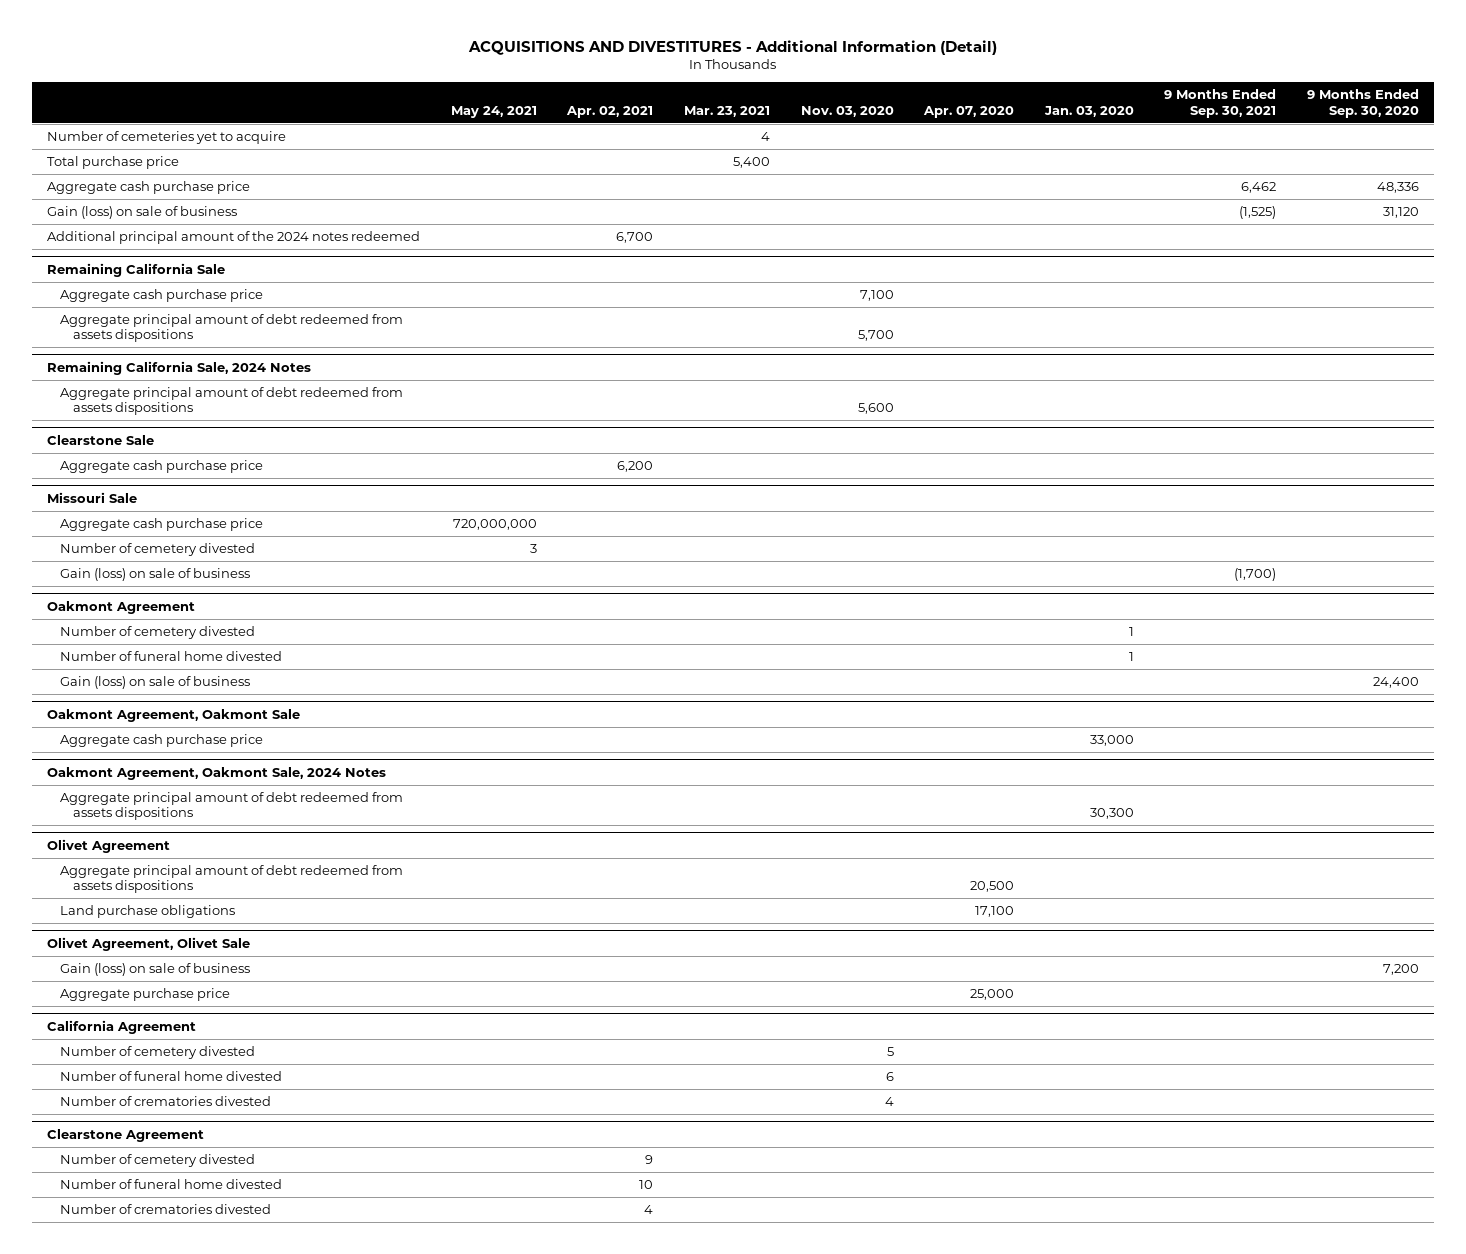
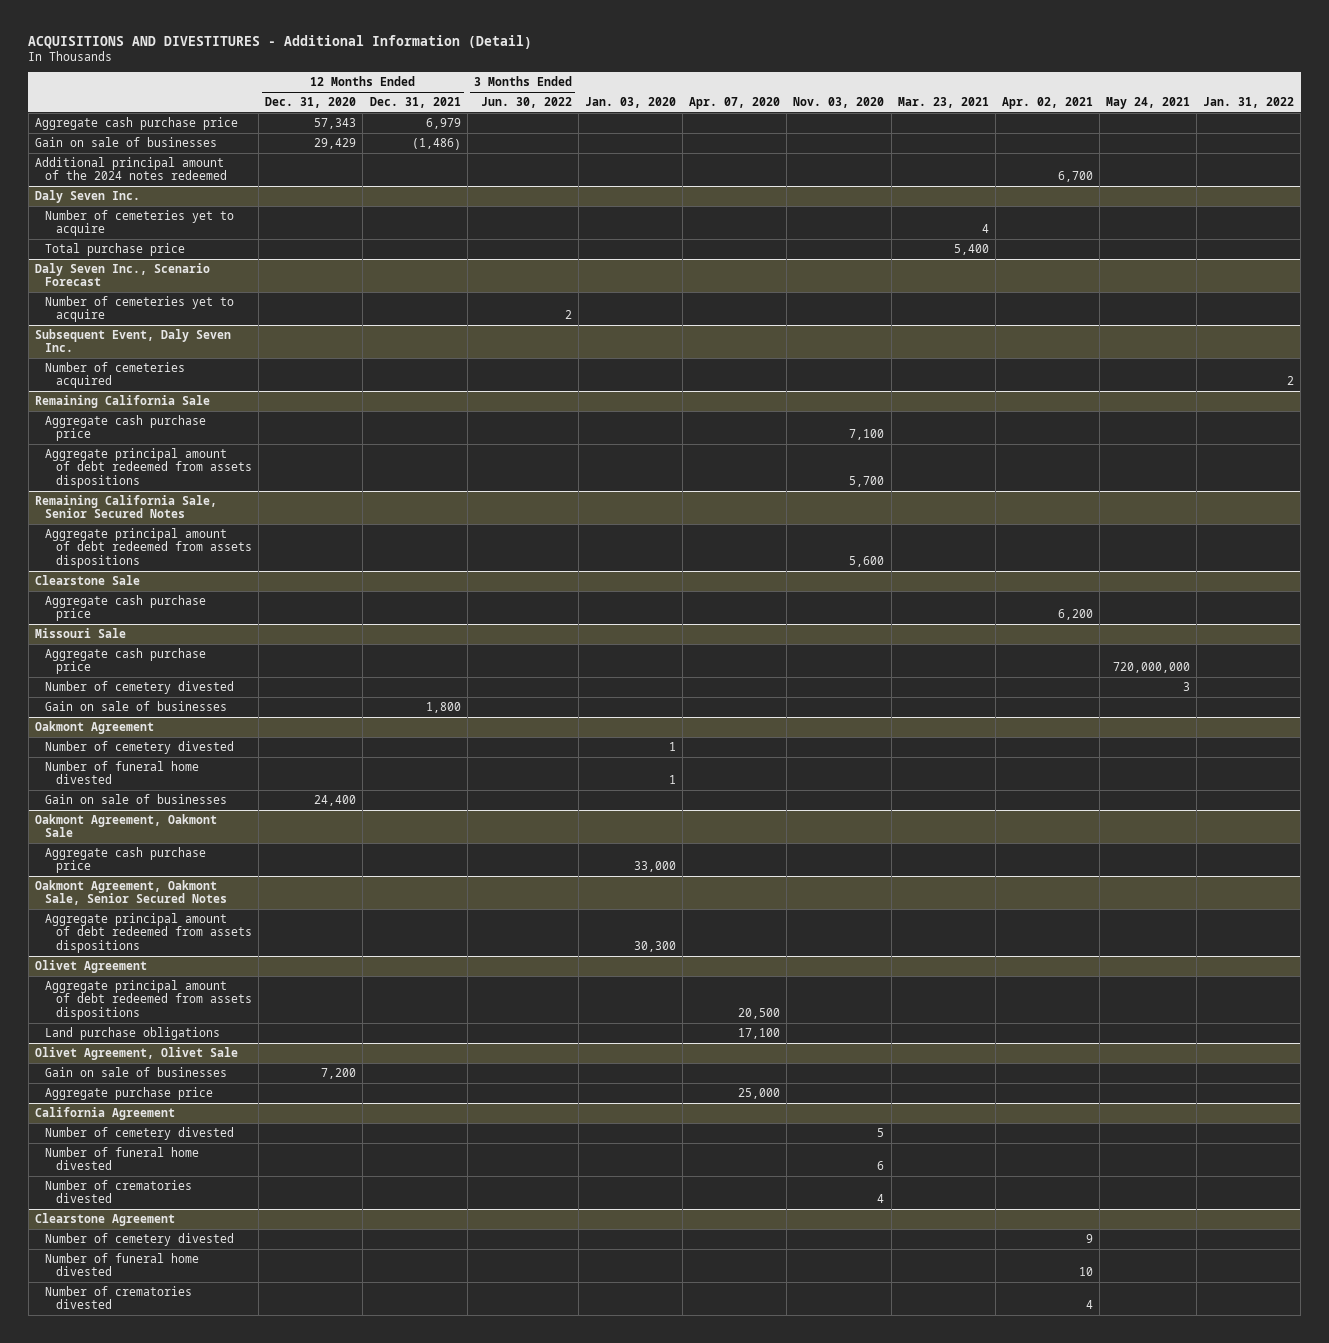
- | May 24, 2021 | Apr. 02, 2021 | Mar. 23, 2021 | Nov. 03, 2020 | Apr. 07, 2020 | Jan. 03, 2020 | 9 Months Ended Sep. 30, 2021 | 9 Months Ended Sep. 30, 2020
+ | 12 Months Ended Dec. 31, 2020 | 12 Months Ended Dec. 31, 2021 | 3 Months Ended Jun. 30, 2022 | Jan. 03, 2020 | Apr. 07, 2020 | Nov. 03, 2020 | Mar. 23, 2021 | Apr. 02, 2021 | May 24, 2021 | Jan. 31, 2022
- Number of cemeteries yet to acquire | | | 4 | | | | |
- Total purchase price | | | 5,400 | | | | |
- Gain (loss) on sale of business | | | | | | | (1,525) | 31,120
+ Gain on sale of businesses | 29,429 | (1,486) | | | | | | | |
+ Daly Seven Inc.
+ Number of cemeteries yet to acquire | | | | | | | 4 | | |
+ Total purchase price | | | | | | | 5,400 | | |
+ Daly Seven Inc., Scenario Forecast
+ Number of cemeteries yet to acquire | | | 2 | | | | | | |
+ Subsequent Event, Daly Seven Inc.
+ Number of cemeteries acquired | | | | | | | | | | 2
- Remaining California Sale, 2024 Notes
+ Remaining California Sale, Senior Secured Notes
@ Missouri Sale
- Gain (loss) on sale of business | | | | | | | (1,700) |
+ Gain on sale of businesses | | 1,800 | | | | | | | |
@ Oakmont Agreement
- Gain (loss) on sale of business | | | | | | | | 24,400
+ Gain on sale of businesses | 24,400 | | | | | | | | |
- Oakmont Agreement, Oakmont Sale, 2024 Notes
+ Oakmont Agreement, Oakmont Sale, Senior Secured Notes
@ Olivet Agreement, Olivet Sale
- Gain (loss) on sale of business | | | | | | | | 7,200
+ Gain on sale of businesses | 7,200 | | | | | | | | |

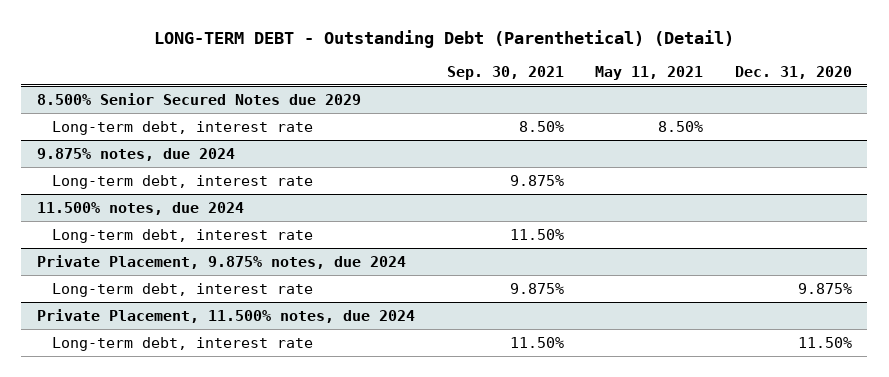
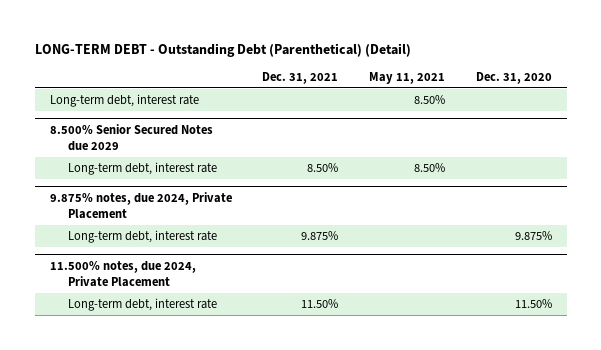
- | Sep. 30, 2021 | May 11, 2021 | Dec. 31, 2020
+ | Dec. 31, 2021 | May 11, 2021 | Dec. 31, 2020
+ Long-term debt, interest rate | | 8.50% |
- 9.875% notes, due 2024
- Long-term debt, interest rate | 9.875% | |
- 11.500% notes, due 2024
- Long-term debt, interest rate | 11.50% | |
- Private Placement, 9.875% notes, due 2024
+ 9.875% notes, due 2024, Private Placement
- Private Placement, 11.500% notes, due 2024
+ 11.500% notes, due 2024, Private Placement

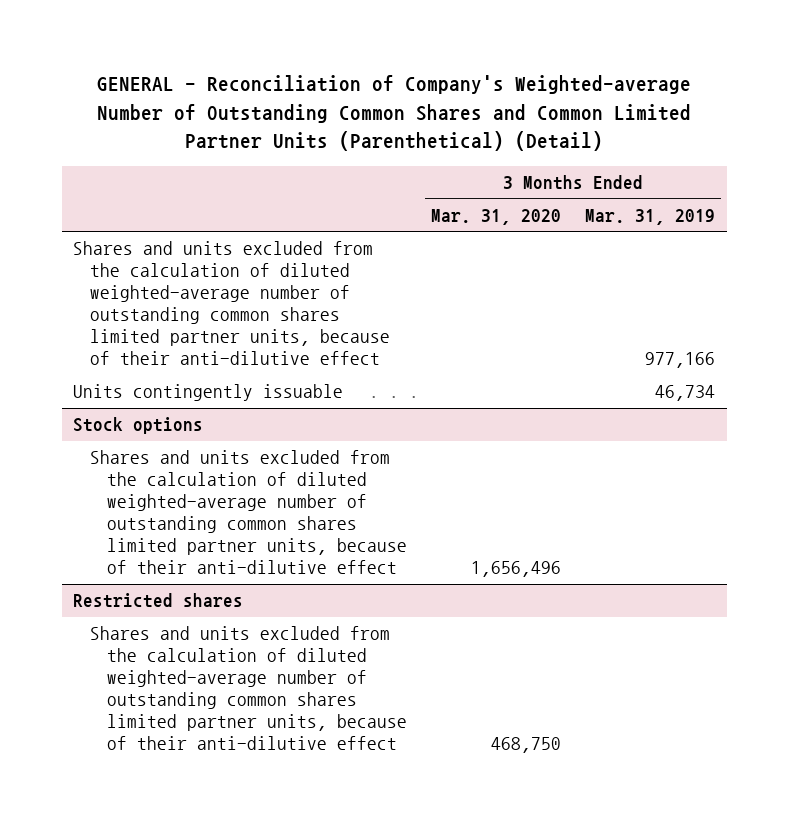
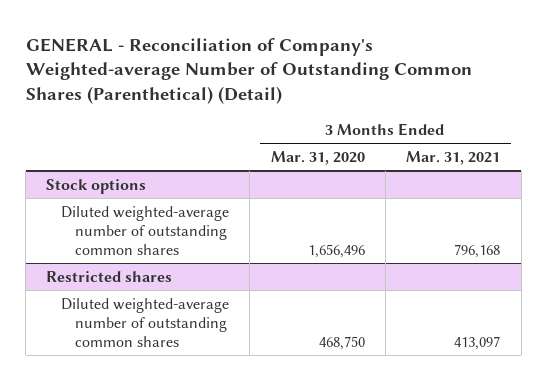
- GENERAL - Reconciliation of Company's Weighted-average Number of Outstanding Common Shares and Common Limited Partner Units (Parenthetical) (Detail)
+ GENERAL - Reconciliation of Company's Weighted-average Number of Outstanding Common Shares (Parenthetical) (Detail)
- | 3 Months Ended Mar. 31, 2020 | 3 Months Ended Mar. 31, 2019
+ | 3 Months Ended Mar. 31, 2020 | 3 Months Ended Mar. 31, 2021
- Shares and units excluded from the calculation of diluted weighted-average number of outstanding common shares limited partner units, because of their anti-dilutive effect | | 977,166
- Units contingently issuable | | 46,734
@ Stock options
- Shares and units excluded from the calculation of diluted weighted-average number of outstanding common shares limited partner units, because of their anti-dilutive effect | 1,656,496 |
+ Diluted weighted-average number of outstanding common shares | 1,656,496 | 796,168
@ Restricted shares
- Shares and units excluded from the calculation of diluted weighted-average number of outstanding common shares limited partner units, because of their anti-dilutive effect | 468,750 |
+ Diluted weighted-average number of outstanding common shares | 468,750 | 413,097

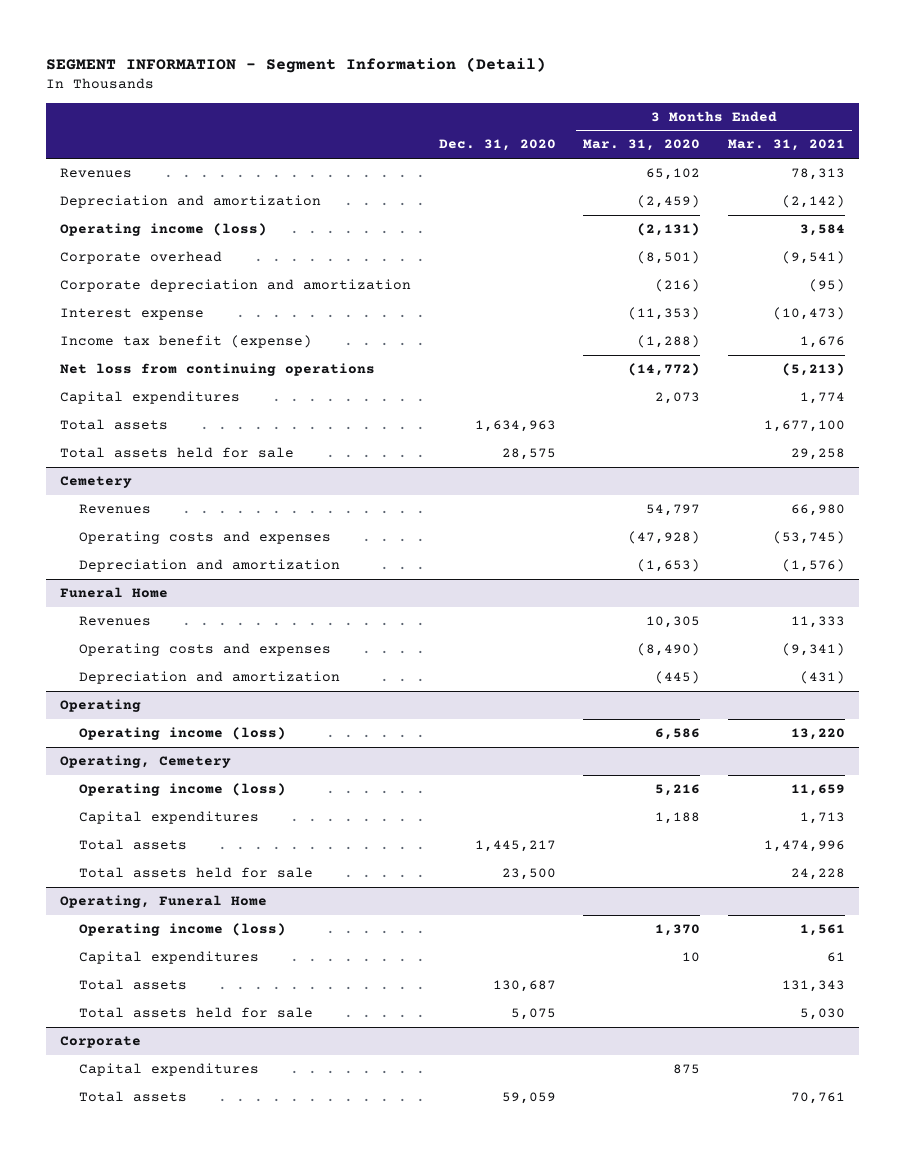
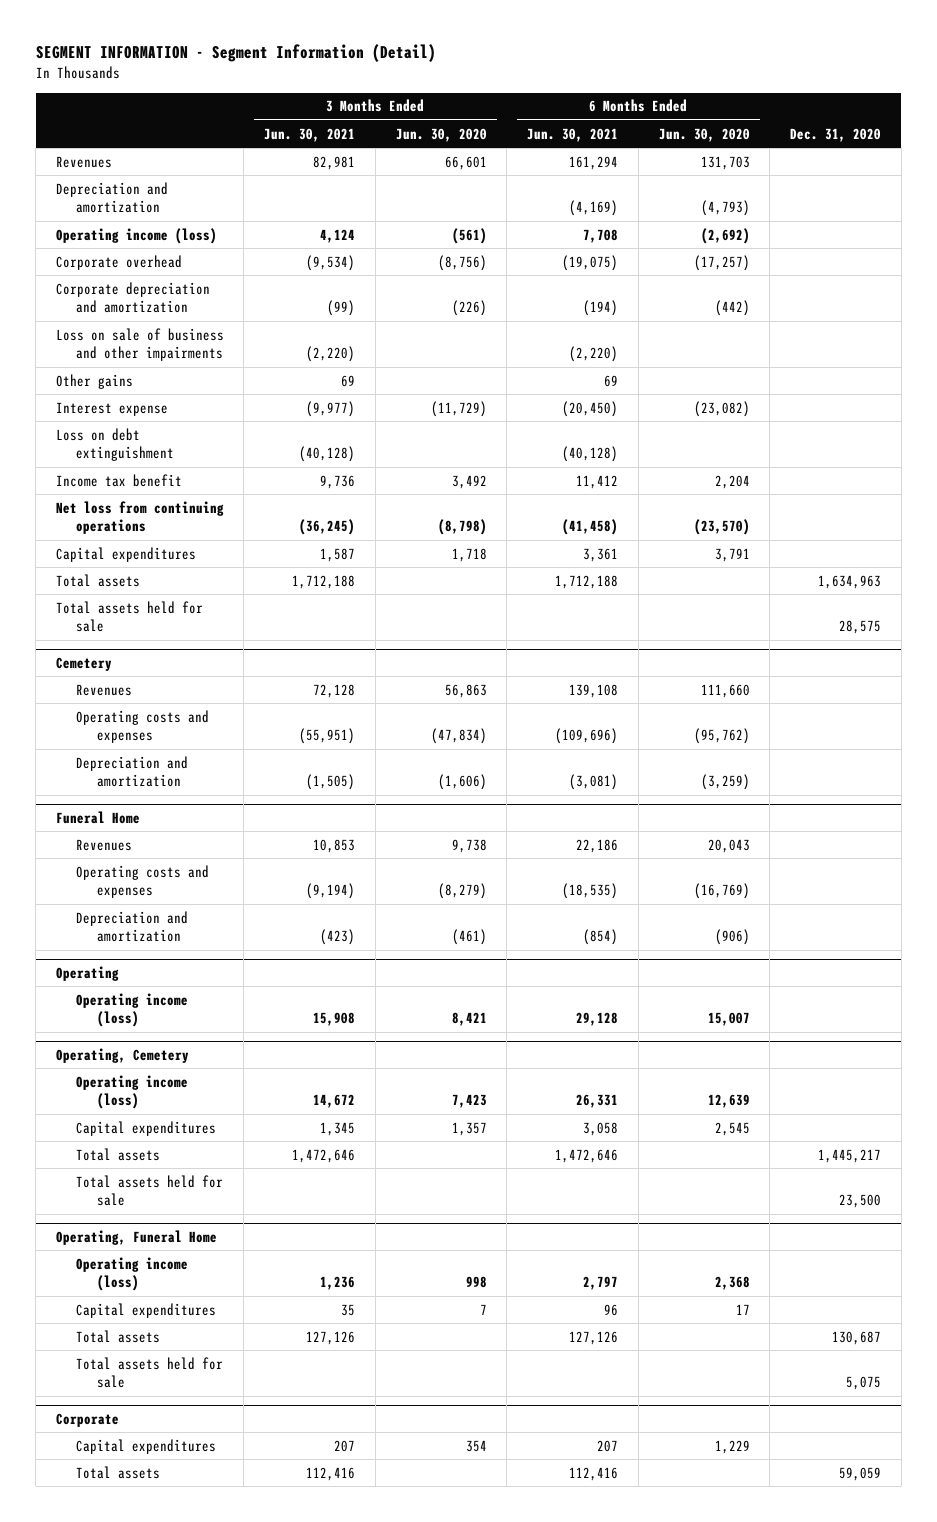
- | Dec. 31, 2020 | 3 Months Ended Mar. 31, 2020 | 3 Months Ended Mar. 31, 2021
+ | 3 Months Ended Jun. 30, 2021 | 3 Months Ended Jun. 30, 2020 | 6 Months Ended Jun. 30, 2021 | 6 Months Ended Jun. 30, 2020 | Dec. 31, 2020
+ Loss on sale of business and other impairments | (2,220) | | (2,220) | |
+ Other gains | 69 | | 69 | |
- Income tax benefit (expense) | | (1,288) | 1,676
+ Loss on debt extinguishment | (40,128) | | (40,128) | |
+ Income tax benefit | 9,736 | 3,492 | 11,412 | 2,204 |

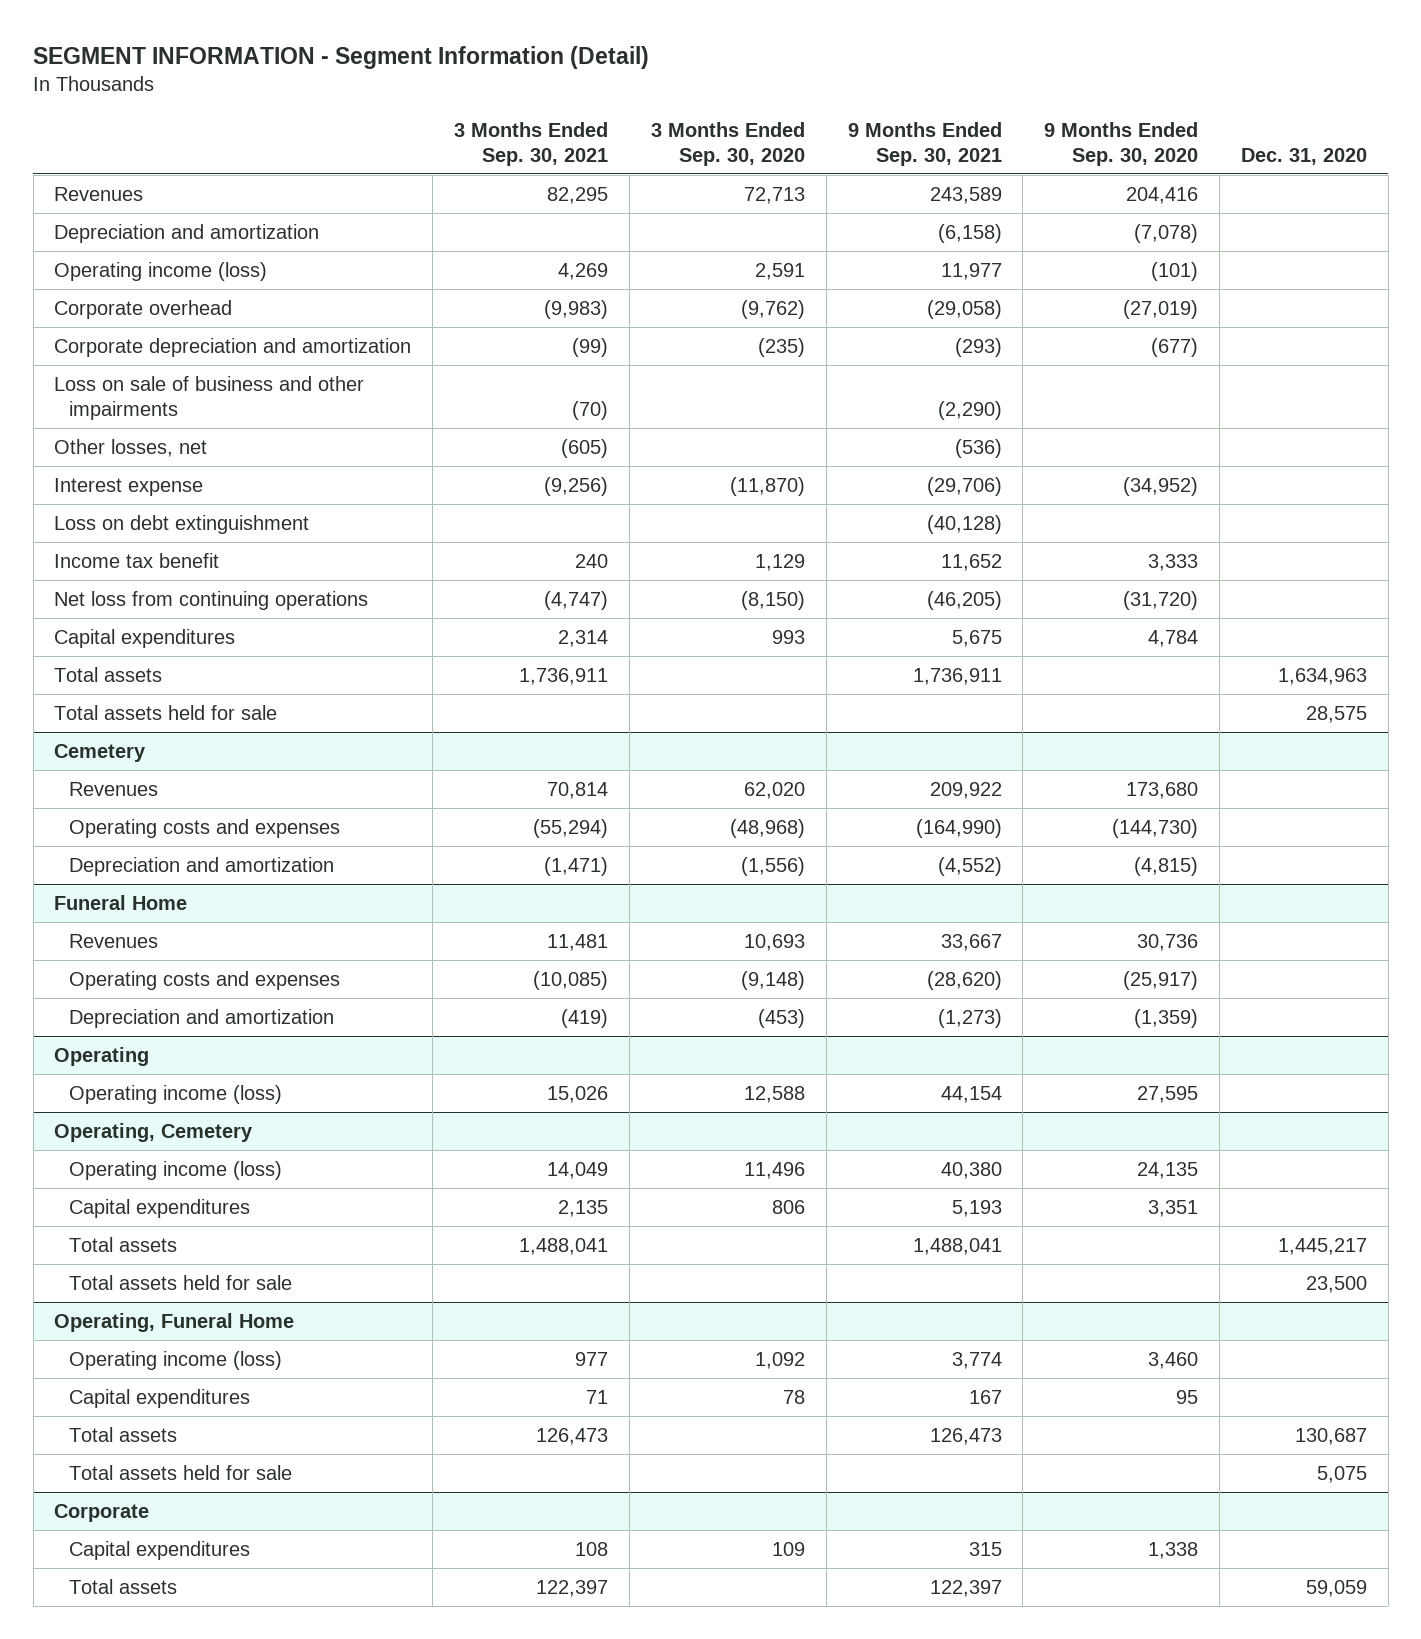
- | 3 Months Ended Jun. 30, 2021 | 3 Months Ended Jun. 30, 2020 | 6 Months Ended Jun. 30, 2021 | 6 Months Ended Jun. 30, 2020 | Dec. 31, 2020
+ | 3 Months Ended Sep. 30, 2021 | 3 Months Ended Sep. 30, 2020 | 9 Months Ended Sep. 30, 2021 | 9 Months Ended Sep. 30, 2020 | Dec. 31, 2020
- Other gains | 69 | | 69 | |
+ Other losses, net | (605) | | (536) | |

